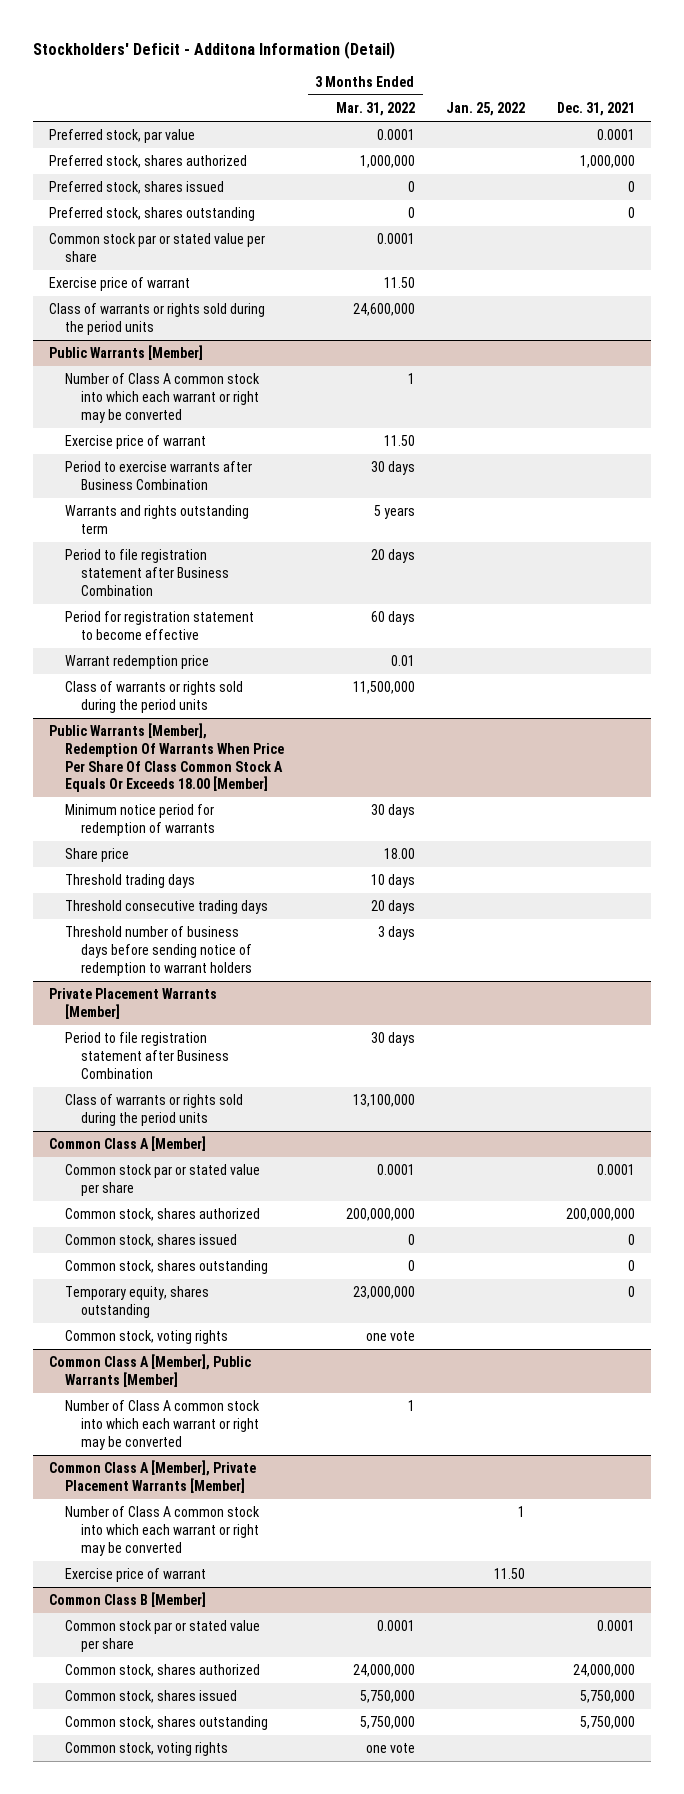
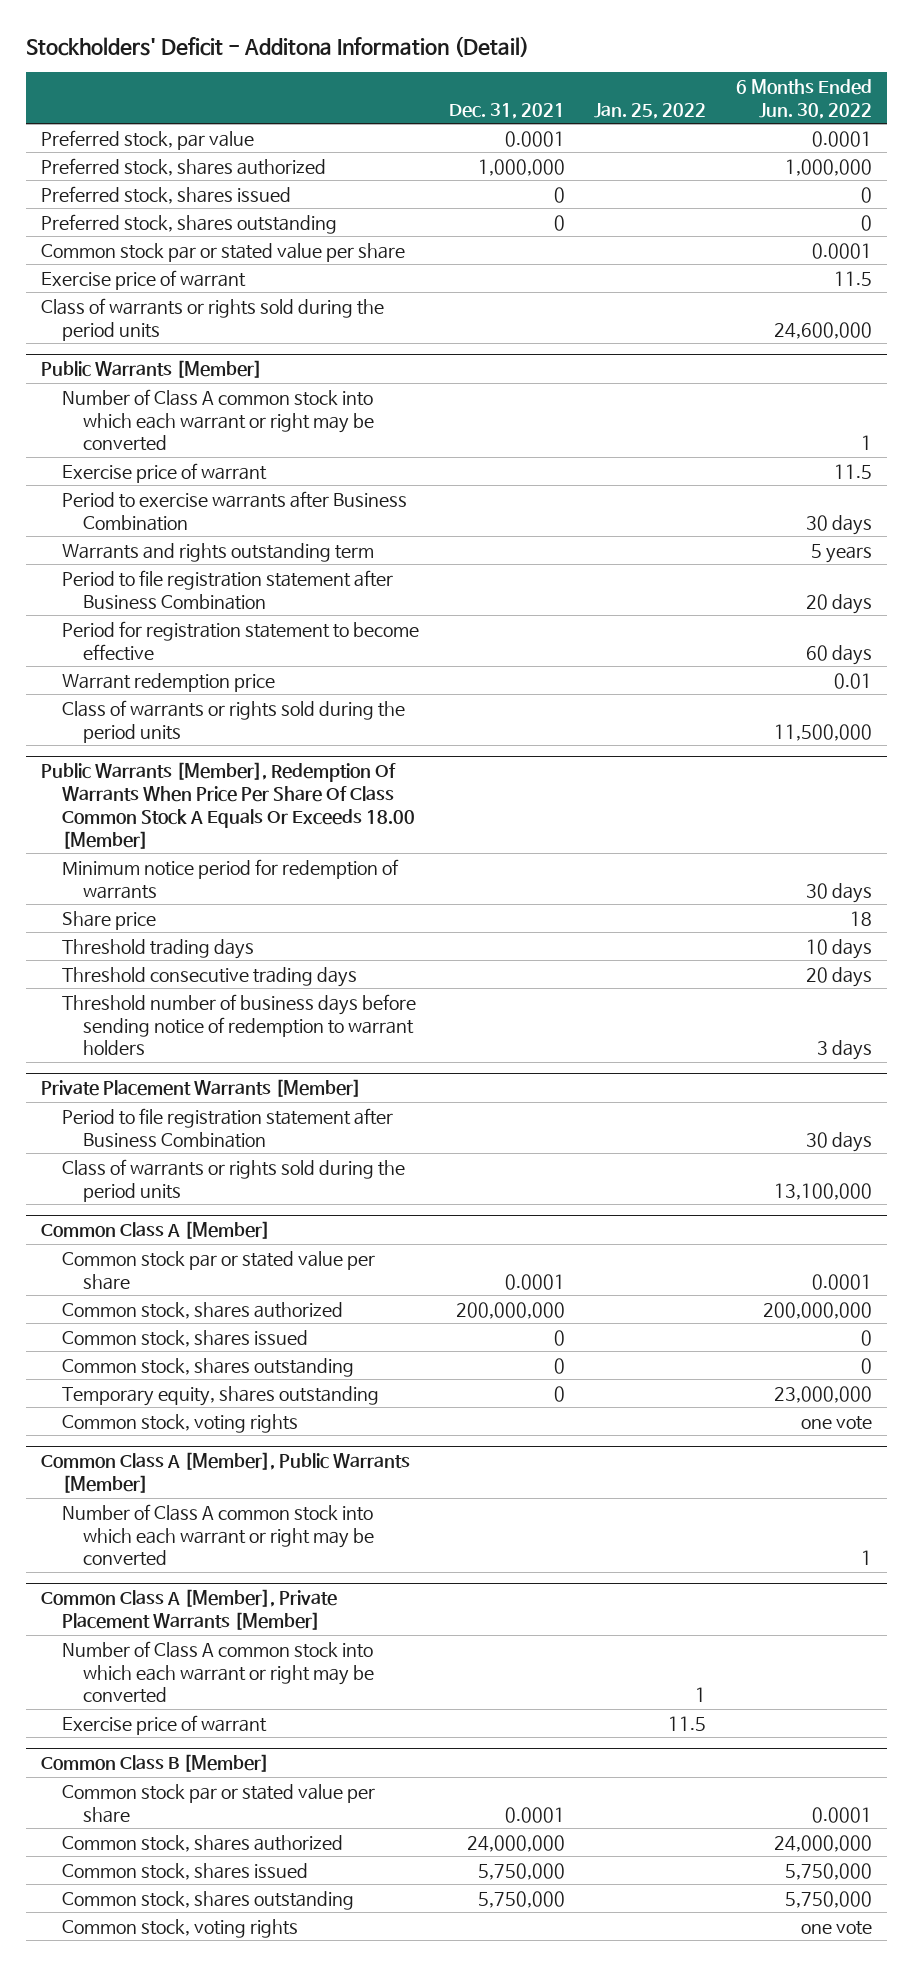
- | 3 Months Ended Mar. 31, 2022 | Jan. 25, 2022 | Dec. 31, 2021
+ | Dec. 31, 2021 | Jan. 25, 2022 | 6 Months Ended Jun. 30, 2022
@ Common Class A [Member], Private Placement Warrants [Member]
- Exercise price of warrant | | 11.50 |
+ Exercise price of warrant | | 11.5 |

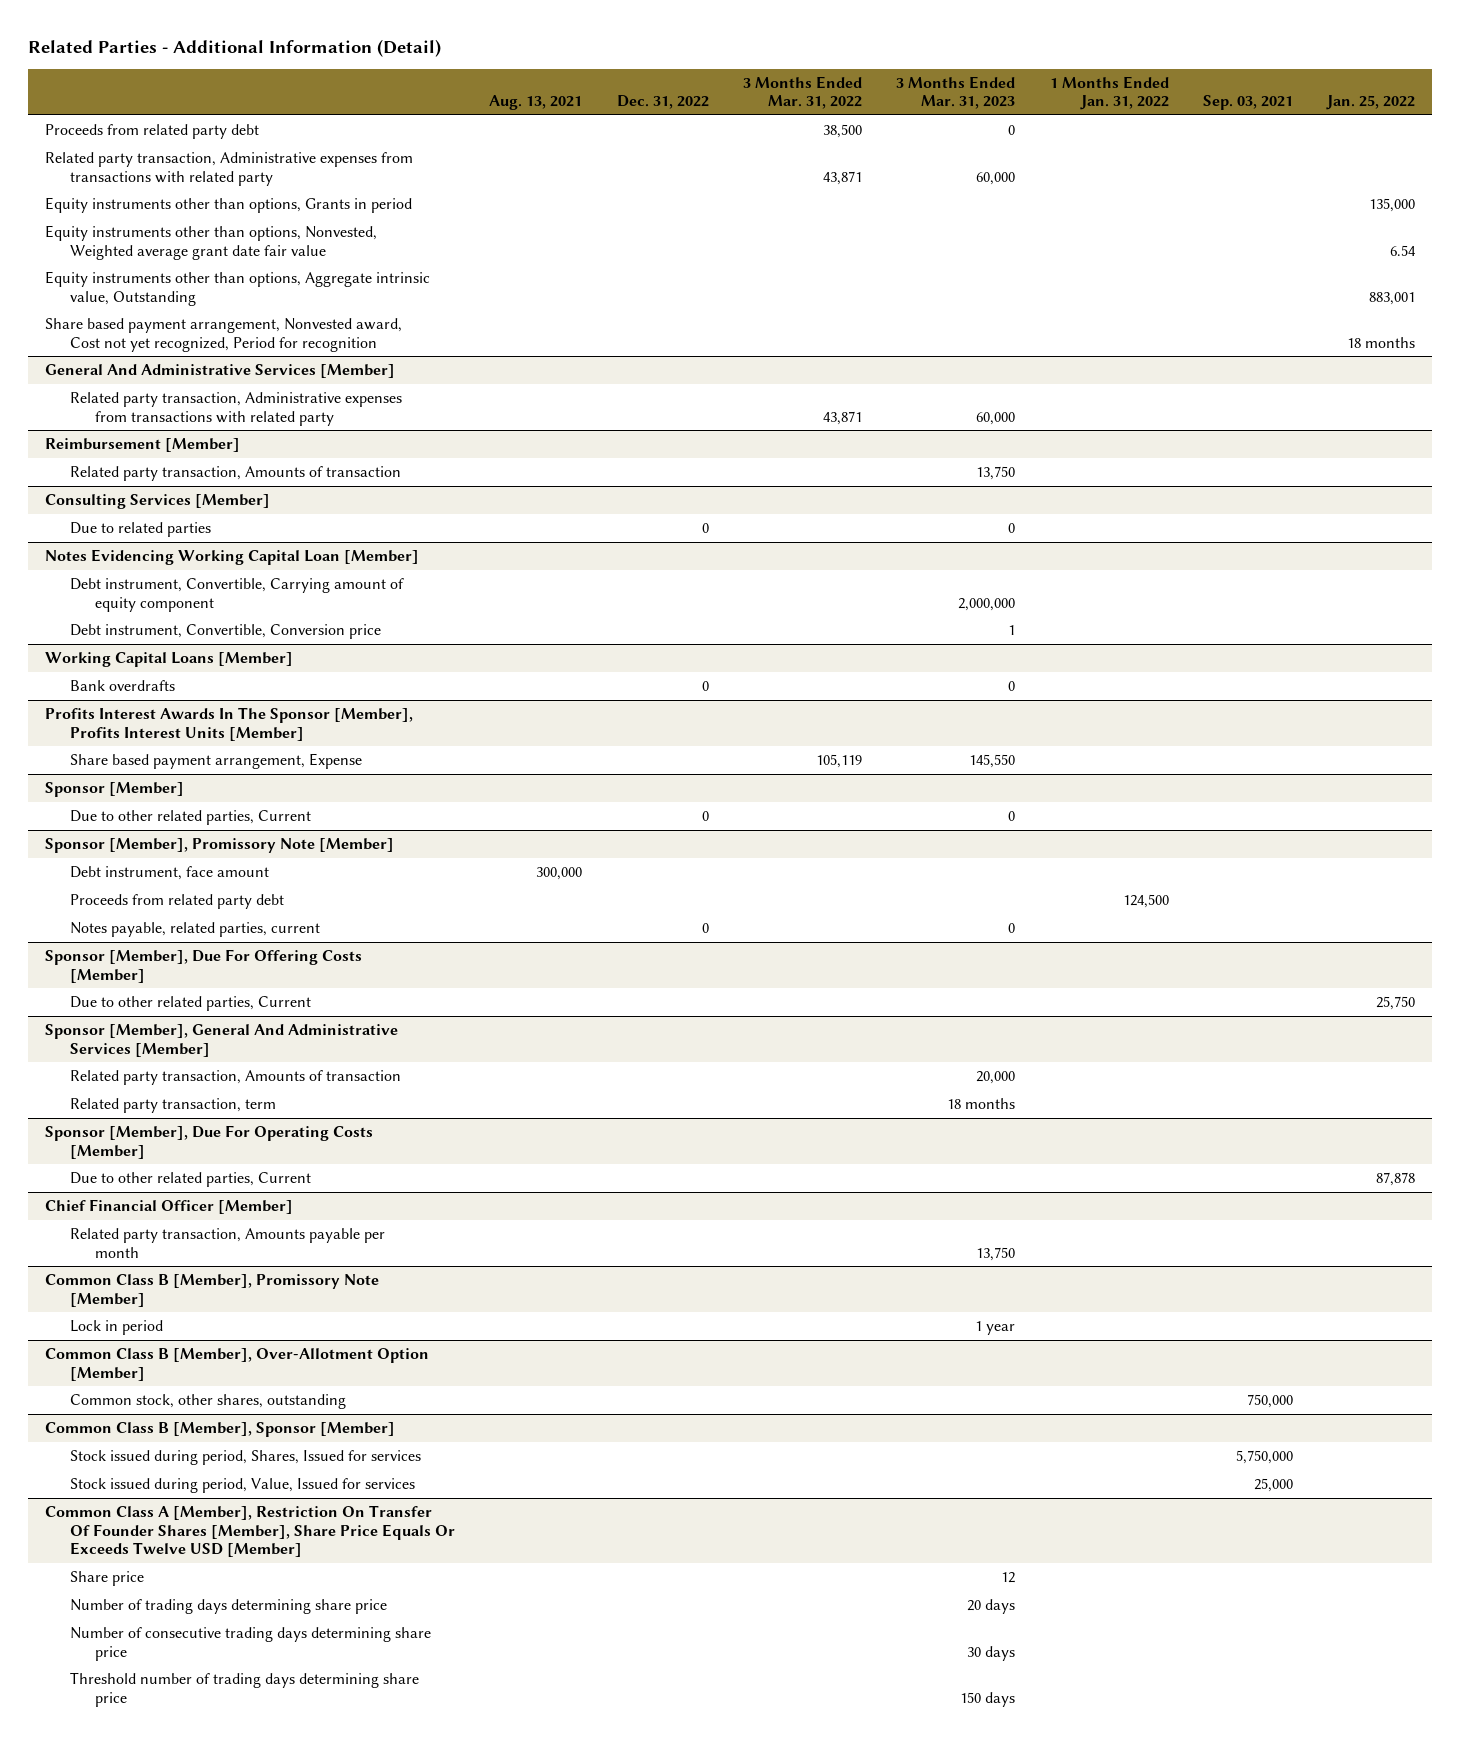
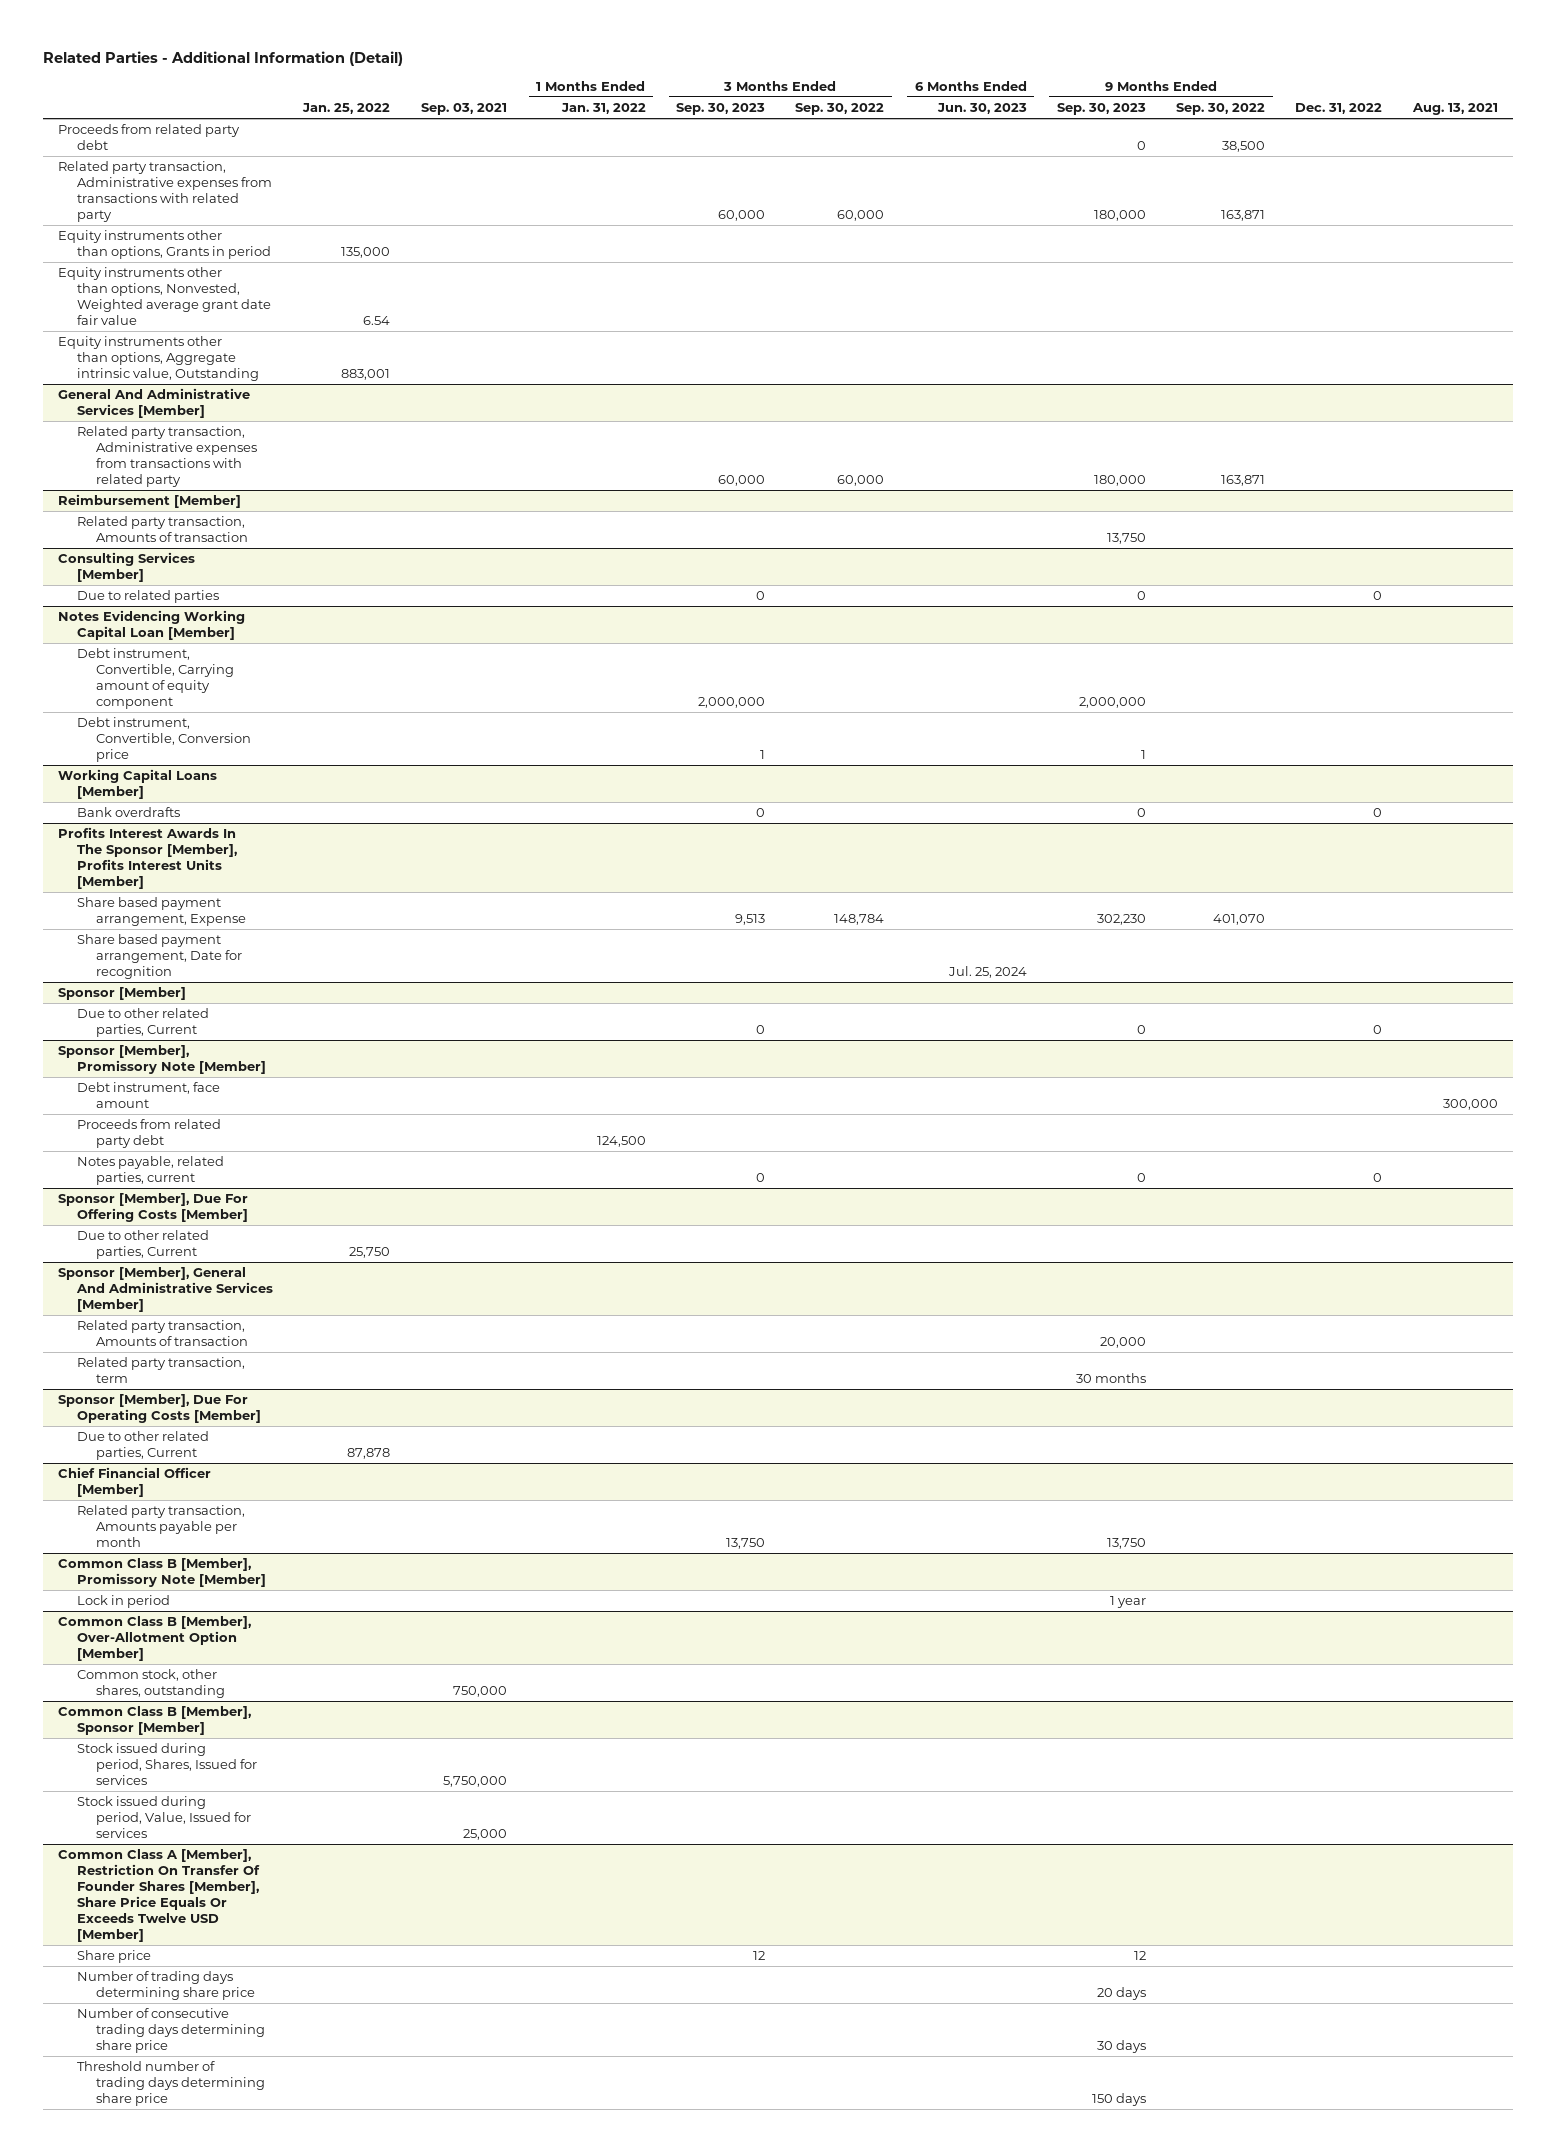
- | Aug. 13, 2021 | Dec. 31, 2022 | 3 Months Ended Mar. 31, 2022 | 3 Months Ended Mar. 31, 2023 | 1 Months Ended Jan. 31, 2022 | Sep. 03, 2021 | Jan. 25, 2022
+ | Jan. 25, 2022 | Sep. 03, 2021 | 1 Months Ended Jan. 31, 2022 | 3 Months Ended Sep. 30, 2023 | 3 Months Ended Sep. 30, 2022 | 6 Months Ended Jun. 30, 2023 | 9 Months Ended Sep. 30, 2023 | 9 Months Ended Sep. 30, 2022 | Dec. 31, 2022 | Aug. 13, 2021
- Share based payment arrangement, Nonvested award, Cost not yet recognized, Period for recognition | | | | | | | 18 months
@ Profits Interest Awards In The Sponsor [Member], Profits Interest Units [Member]
+ Share based payment arrangement, Date for recognition | | | | | | Jul. 25, 2024 | | | |

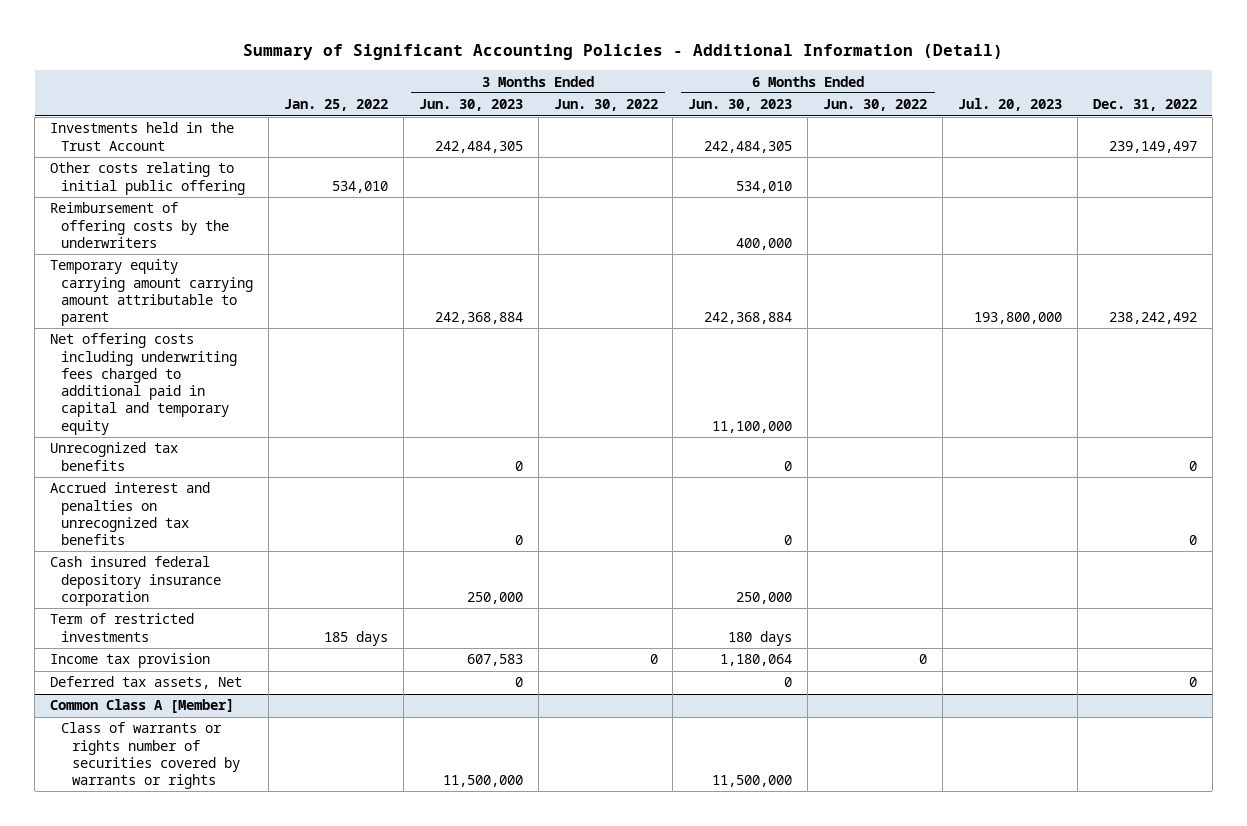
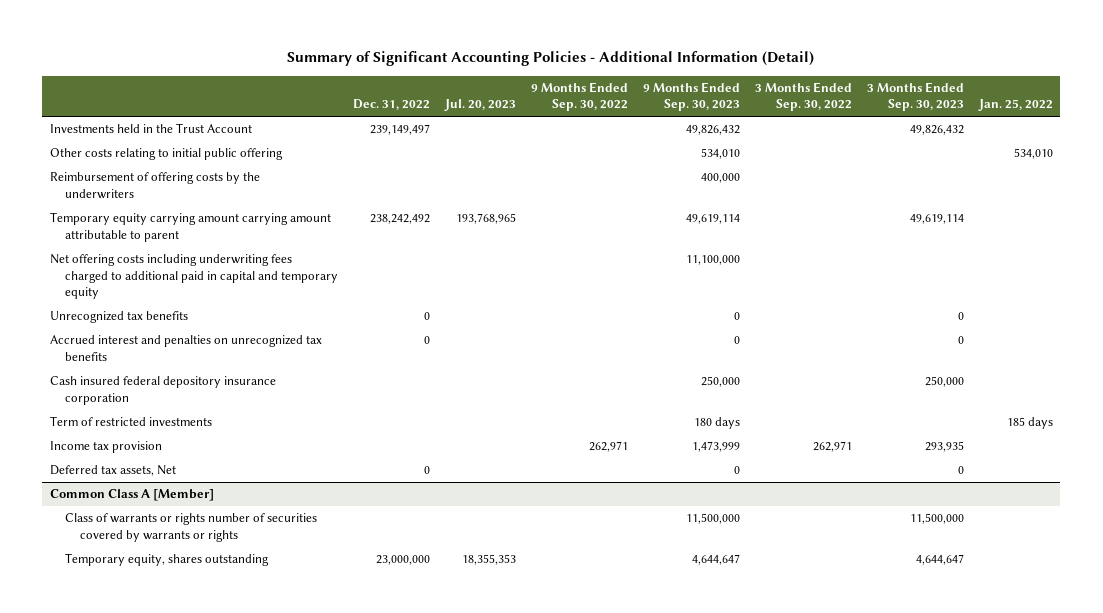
- | Jan. 25, 2022 | 3 Months Ended Jun. 30, 2023 | 3 Months Ended Jun. 30, 2022 | 6 Months Ended Jun. 30, 2023 | 6 Months Ended Jun. 30, 2022 | Jul. 20, 2023 | Dec. 31, 2022
+ | Dec. 31, 2022 | Jul. 20, 2023 | 9 Months Ended Sep. 30, 2022 | 9 Months Ended Sep. 30, 2023 | 3 Months Ended Sep. 30, 2022 | 3 Months Ended Sep. 30, 2023 | Jan. 25, 2022
- Temporary equity carrying amount carrying amount attributable to parent | | 242,368,884 | | 242,368,884 | | 193,800,000 | 238,242,492
+ Temporary equity carrying amount carrying amount attributable to parent | 238,242,492 | 193,768,965 | | 49,619,114 | | 49,619,114 |
@ Common Class A [Member]
+ Temporary equity, shares outstanding | 23,000,000 | 18,355,353 | | 4,644,647 | | 4,644,647 |

